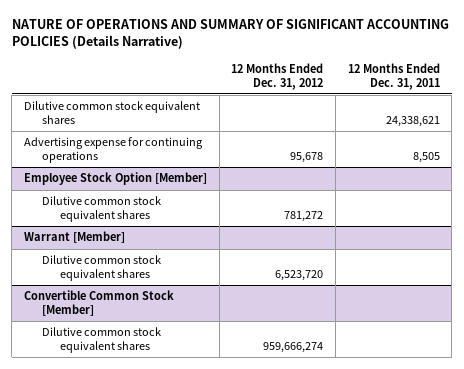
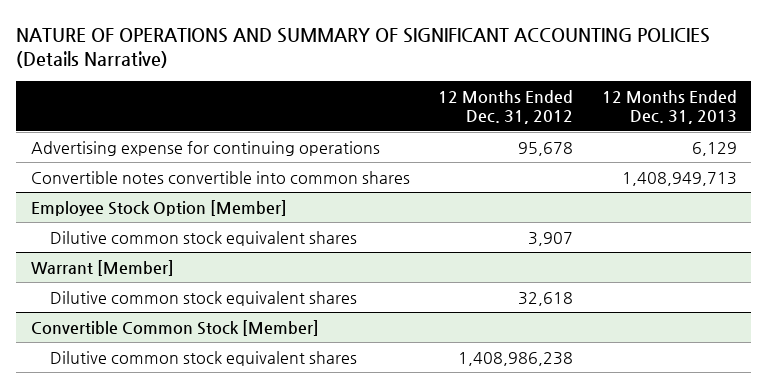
- | 12 Months Ended Dec. 31, 2012 | 12 Months Ended Dec. 31, 2011
+ | 12 Months Ended Dec. 31, 2012 | 12 Months Ended Dec. 31, 2013
- Dilutive common stock equivalent shares | | 24,338,621
+ Convertible notes convertible into common shares | | 1,408,949,713
@ Employee Stock Option [Member]
- Dilutive common stock equivalent shares | 781,272 |
+ Dilutive common stock equivalent shares | 3,907 |
@ Warrant [Member]
- Dilutive common stock equivalent shares | 6,523,720 |
+ Dilutive common stock equivalent shares | 32,618 |
@ Convertible Common Stock [Member]
- Dilutive common stock equivalent shares | 959,666,274 |
+ Dilutive common stock equivalent shares | 1,408,986,238 |

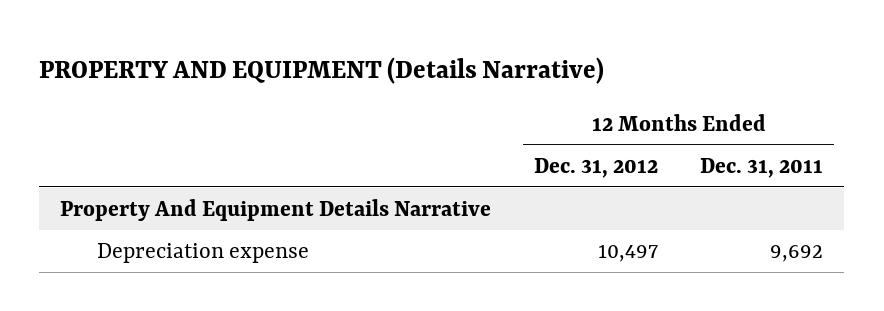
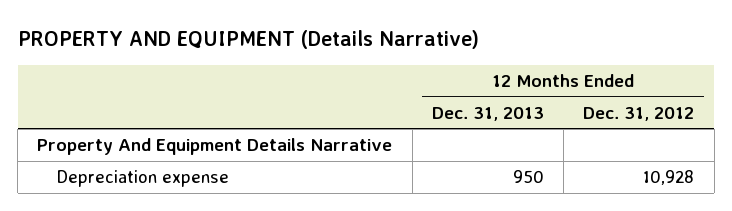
- | 12 Months Ended Dec. 31, 2012 | 12 Months Ended Dec. 31, 2011
+ | 12 Months Ended Dec. 31, 2013 | 12 Months Ended Dec. 31, 2012
- Depreciation expense | 10,497 | 9,692
+ Depreciation expense | 950 | 10,928

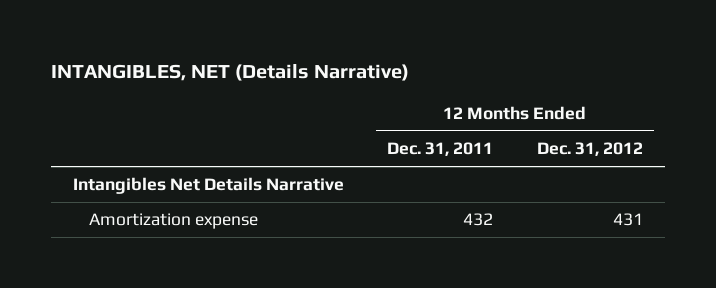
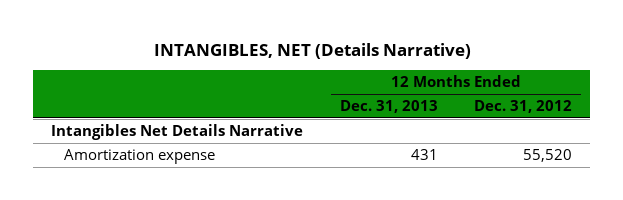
- | 12 Months Ended Dec. 31, 2011 | 12 Months Ended Dec. 31, 2012
+ | 12 Months Ended Dec. 31, 2013 | 12 Months Ended Dec. 31, 2012
- Amortization expense | 432 | 431
+ Amortization expense | 431 | 55,520

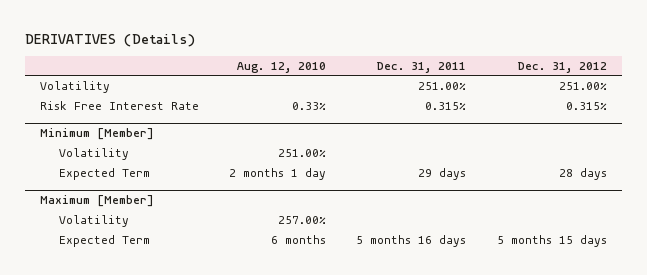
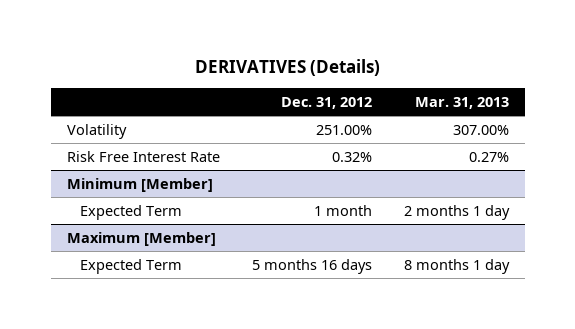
- | Aug. 12, 2010 | Dec. 31, 2011 | Dec. 31, 2012
+ | Dec. 31, 2012 | Mar. 31, 2013
- Risk Free Interest Rate | 0.33% | 0.315% | 0.315%
+ Risk Free Interest Rate | 0.32% | 0.27%
@ Minimum [Member]
- Volatility | 251.00% | |
- Expected Term | 2 months 1 day | 29 days | 28 days
+ Expected Term | 1 month | 2 months 1 day
@ Maximum [Member]
- Volatility | 257.00% | |
- Expected Term | 6 months | 5 months 16 days | 5 months 15 days
+ Expected Term | 5 months 16 days | 8 months 1 day

